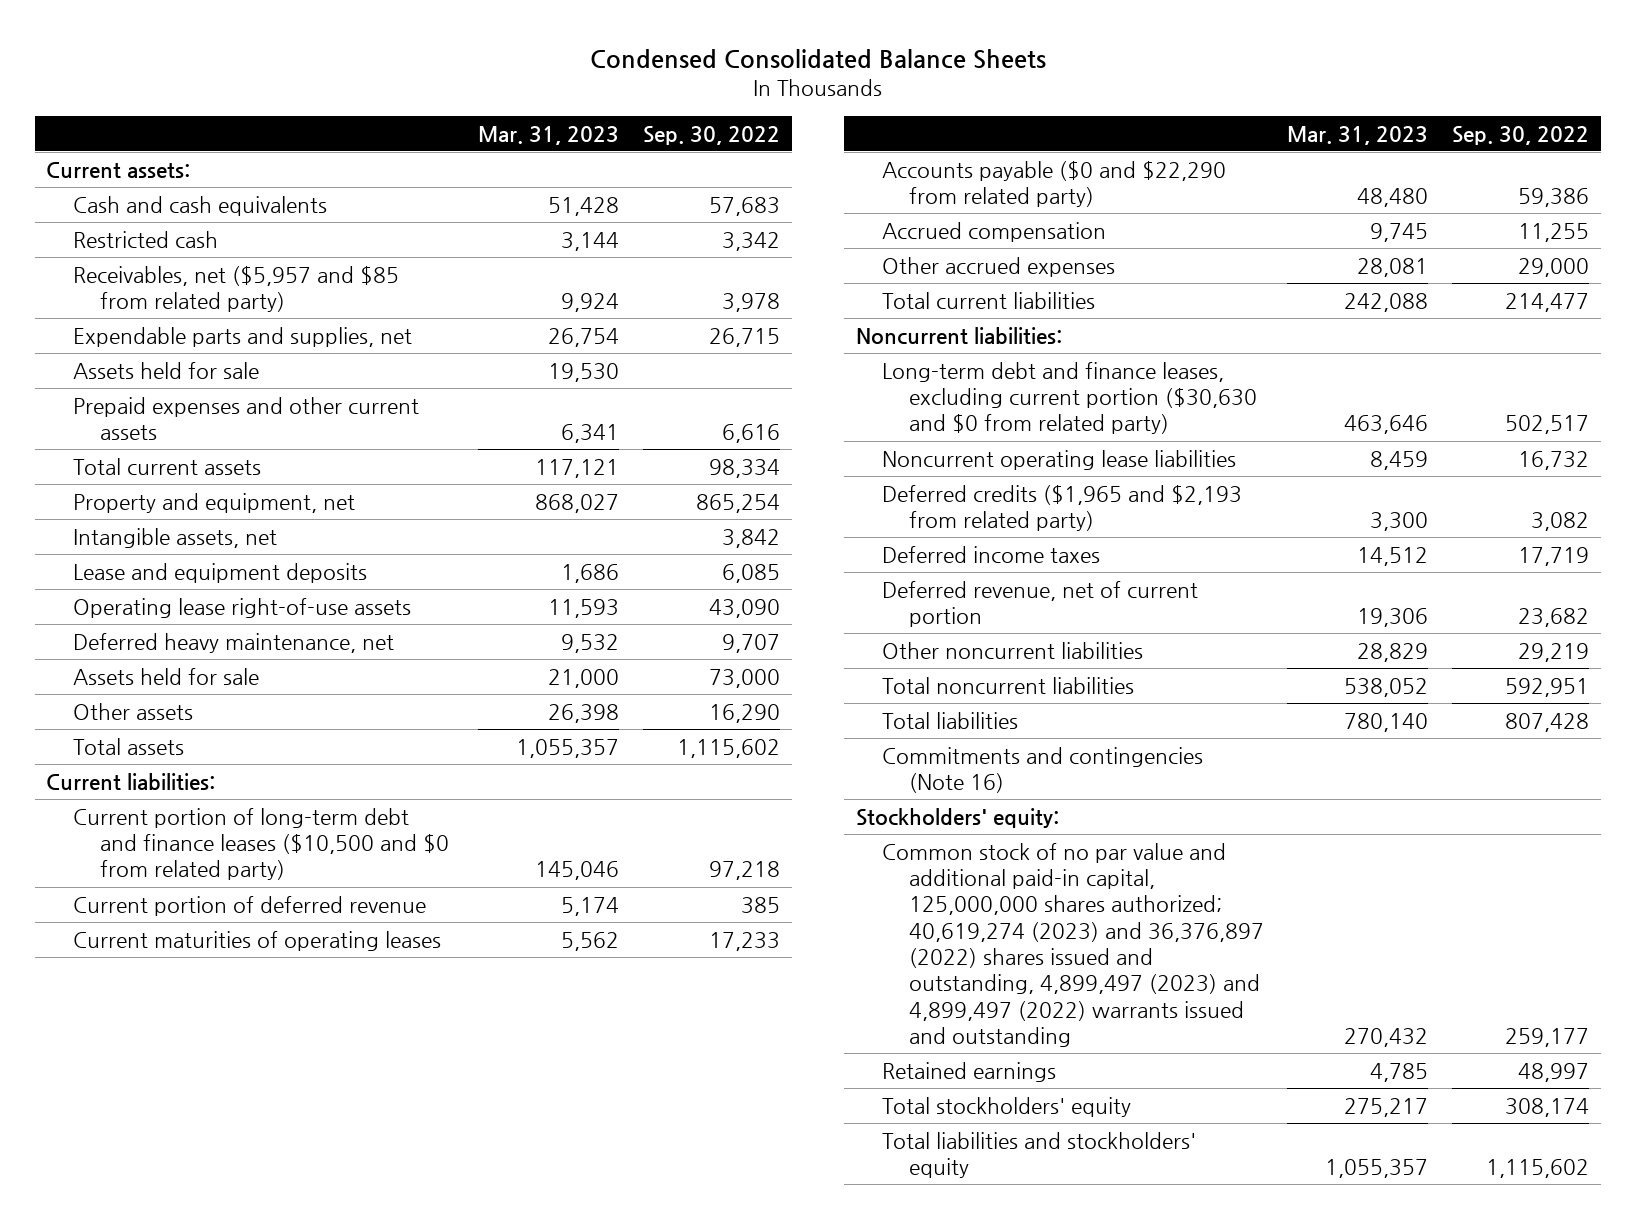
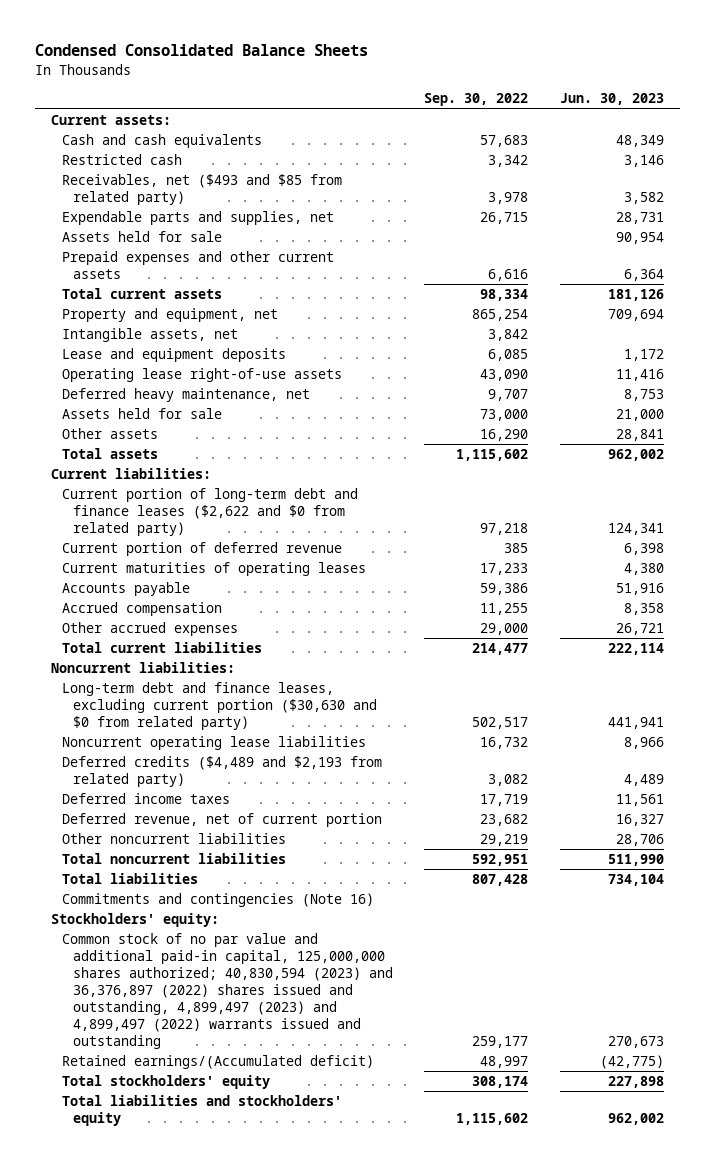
- | Mar. 31, 2023 | Sep. 30, 2022
+ | Sep. 30, 2022 | Jun. 30, 2023
- Receivables, net ($5,957 and $85 from related party) | 9,924 | 3,978
+ Receivables, net ($493 and $85 from related party) | 3,978 | 3,582
- Current portion of long-term debt and finance leases ($10,500 and $0 from related party) | 145,046 | 97,218
+ Current portion of long-term debt and finance leases ($2,622 and $0 from related party) | 97,218 | 124,341
- Accounts payable ($0 and $22,290 from related party) | 48,480 | 59,386
+ Accounts payable | 59,386 | 51,916
- Deferred credits ($1,965 and $2,193 from related party) | 3,300 | 3,082
+ Deferred credits ($4,489 and $2,193 from related party) | 3,082 | 4,489
- Common stock of no par value and additional paid-in capital, 125,000,000 shares authorized; 40,619,274 (2023) and 36,376,897 (2022) shares issued and outstanding, 4,899,497 (2023) and 4,899,497 (2022) warrants issued and outstanding | 270,432 | 259,177
- Retained earnings | 4,785 | 48,997
+ Common stock of no par value and additional paid-in capital, 125,000,000 shares authorized; 40,830,594 (2023) and 36,376,897 (2022) shares issued and outstanding, 4,899,497 (2023) and 4,899,497 (2022) warrants issued and outstanding | 259,177 | 270,673
+ Retained earnings/(Accumulated deficit) | 48,997 | (42,775)

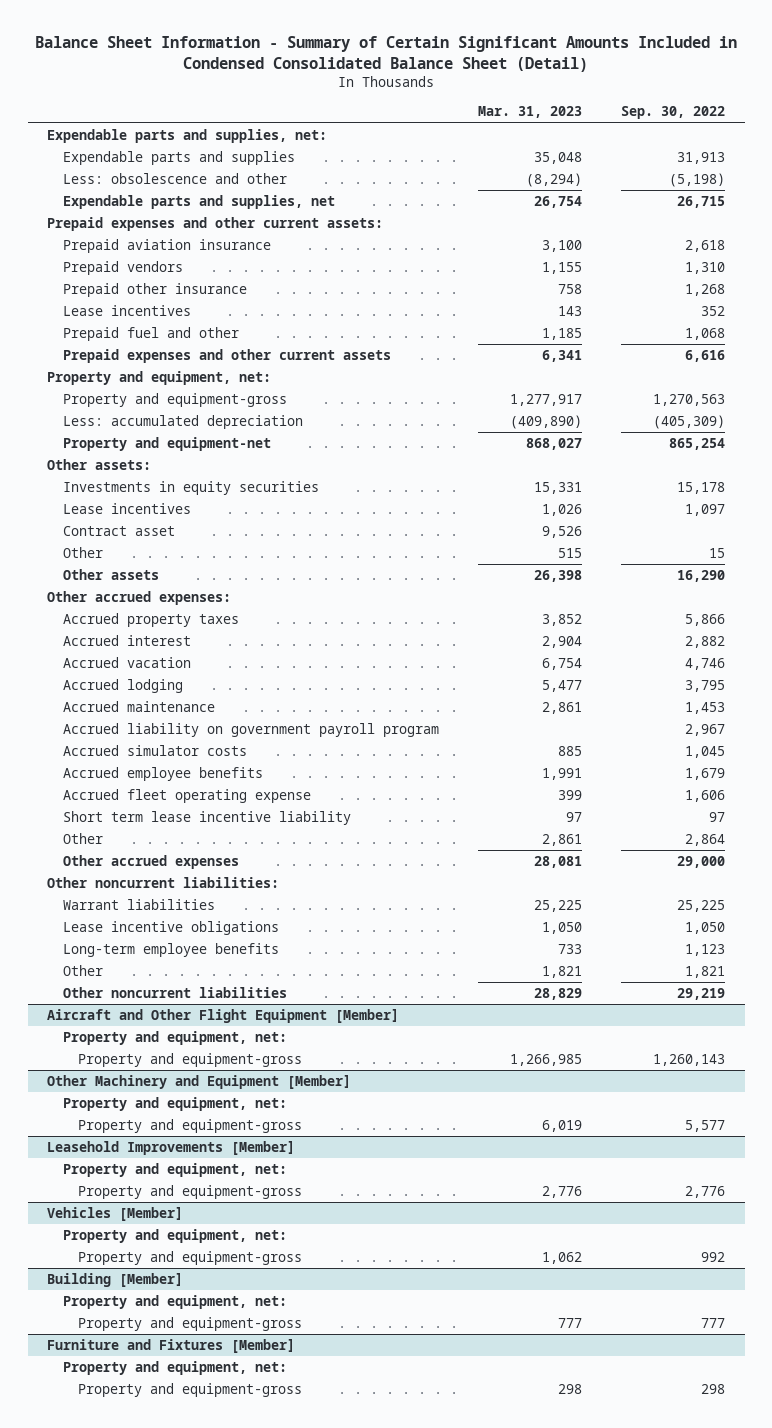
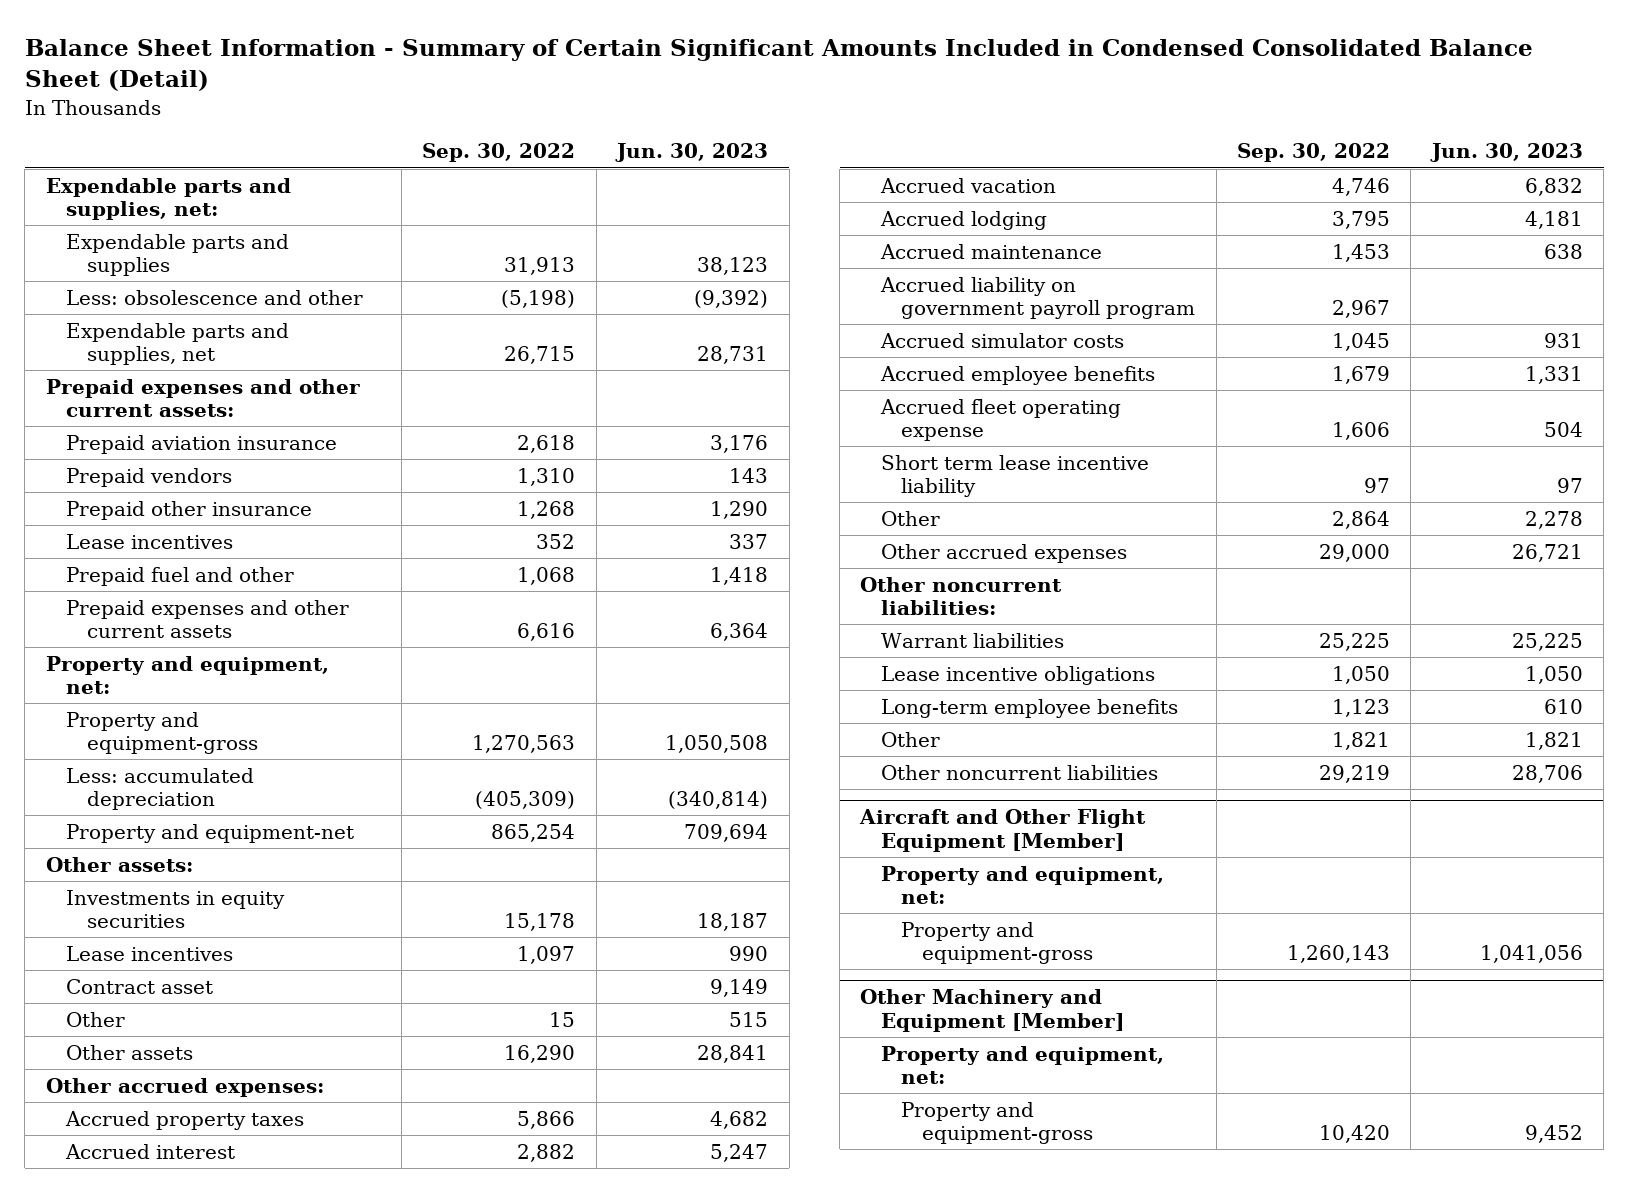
- | Mar. 31, 2023 | Sep. 30, 2022
+ | Sep. 30, 2022 | Jun. 30, 2023
@ Other Machinery and Equipment [Member]
- Property and equipment-gross | 6,019 | 5,577
- Leasehold Improvements [Member]
- Property and equipment, net:
- Property and equipment-gross | 2,776 | 2,776
- Vehicles [Member]
- Property and equipment, net:
- Property and equipment-gross | 1,062 | 992
- Building [Member]
- Property and equipment, net:
- Property and equipment-gross | 777 | 777
- Furniture and Fixtures [Member]
- Property and equipment, net:
- Property and equipment-gross | 298 | 298
@ Other Machinery and Equipment [Member]
+ Property and equipment-gross | 10,420 | 9,452

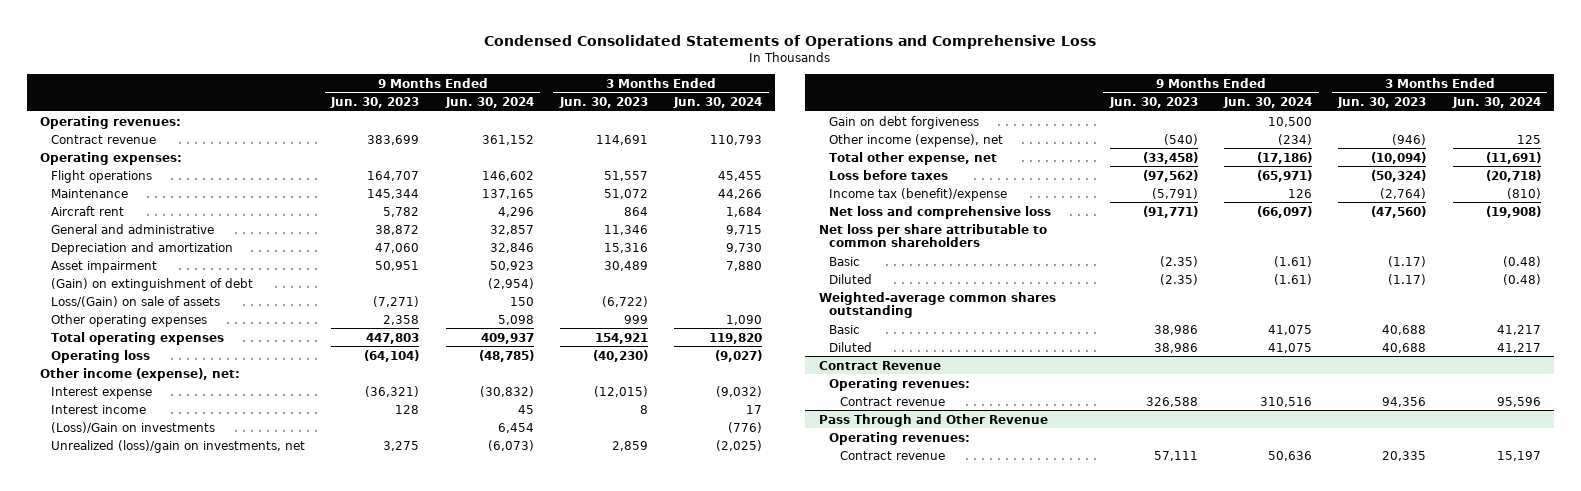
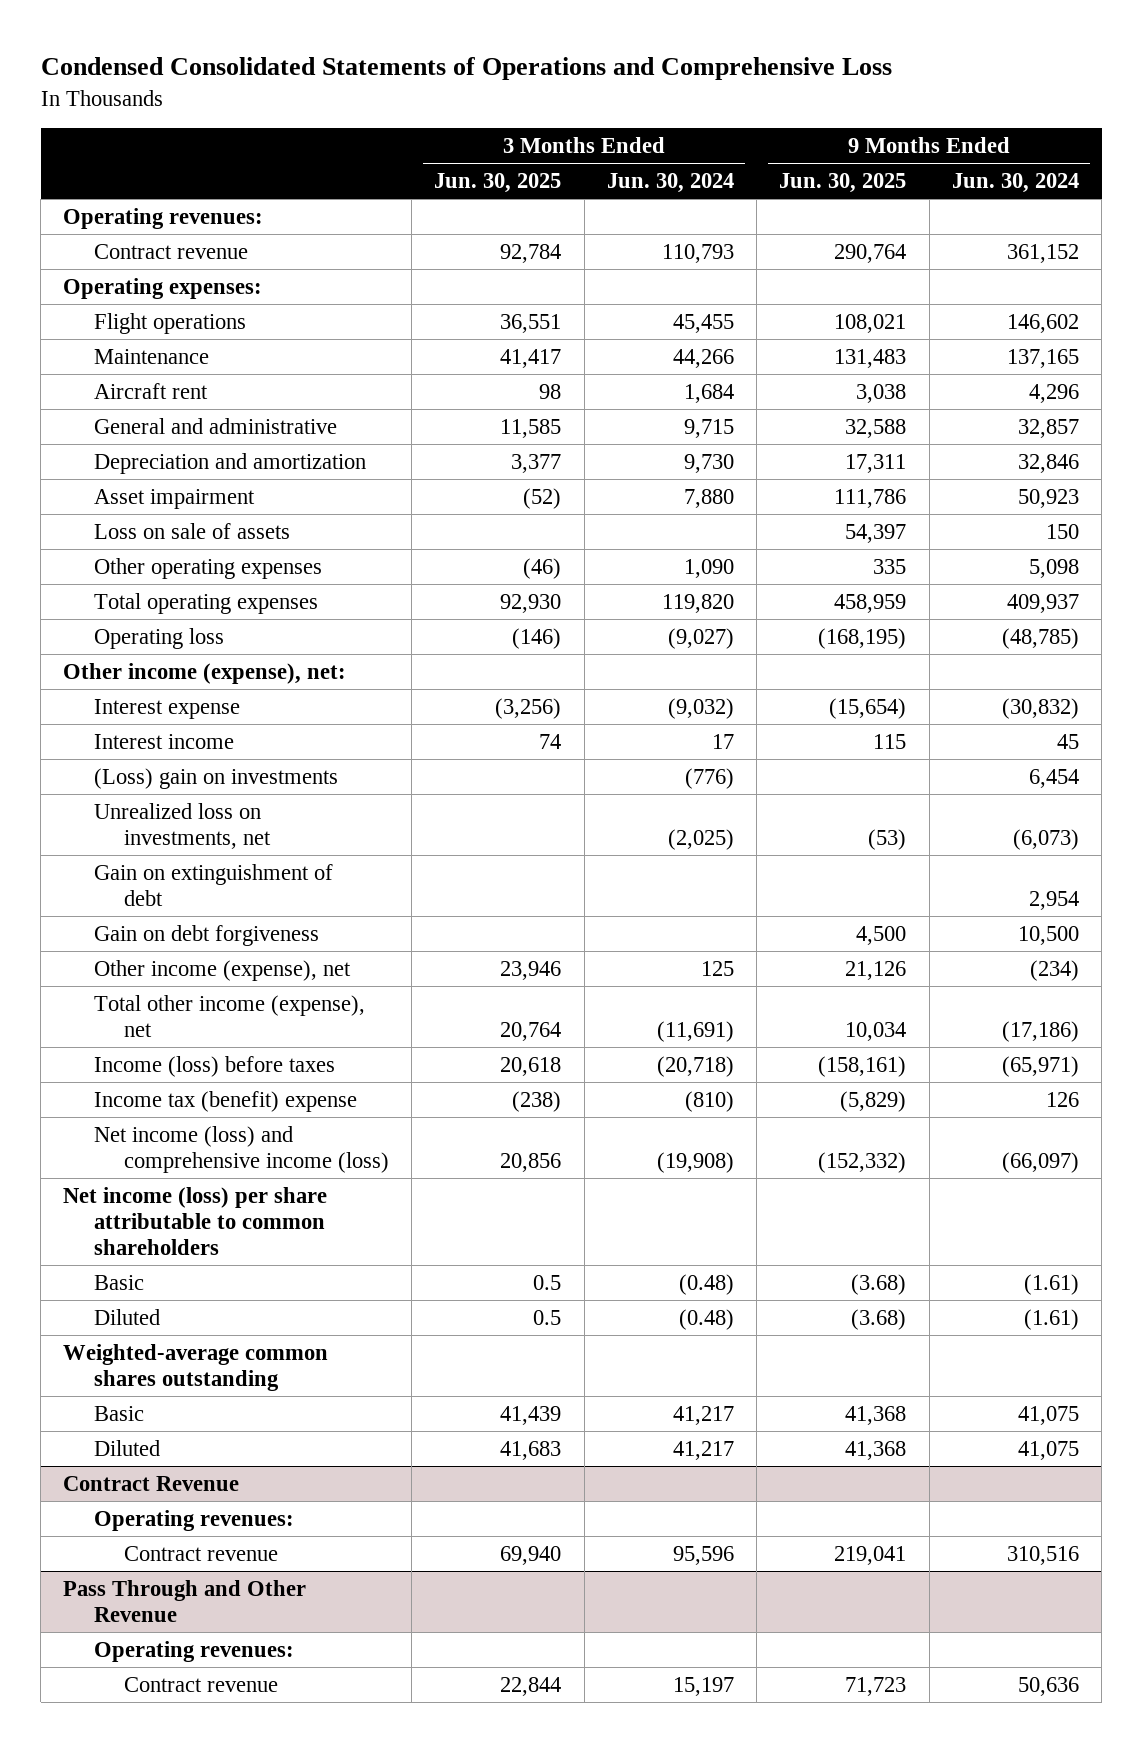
- | 9 Months Ended Jun. 30, 2023 | 9 Months Ended Jun. 30, 2024 | 3 Months Ended Jun. 30, 2023 | 3 Months Ended Jun. 30, 2024
+ | 3 Months Ended Jun. 30, 2025 | 3 Months Ended Jun. 30, 2024 | 9 Months Ended Jun. 30, 2025 | 9 Months Ended Jun. 30, 2024
- (Gain) on extinguishment of debt | | (2,954) | |
- Loss/(Gain) on sale of assets | (7,271) | 150 | (6,722) |
+ Loss on sale of assets | | | 54,397 | 150
- (Loss)/Gain on investments | | 6,454 | | (776)
- Unrealized (loss)/gain on investments, net | 3,275 | (6,073) | 2,859 | (2,025)
+ (Loss) gain on investments | | (776) | | 6,454
+ Unrealized loss on investments, net | | (2,025) | (53) | (6,073)
+ Gain on extinguishment of debt | | | | 2,954
- Total other expense, net | (33,458) | (17,186) | (10,094) | (11,691)
- Loss before taxes | (97,562) | (65,971) | (50,324) | (20,718)
- Income tax (benefit)/expense | (5,791) | 126 | (2,764) | (810)
- Net loss and comprehensive loss | (91,771) | (66,097) | (47,560) | (19,908)
- Net loss per share attributable to common shareholders
+ Total other income (expense), net | 20,764 | (11,691) | 10,034 | (17,186)
+ Income (loss) before taxes | 20,618 | (20,718) | (158,161) | (65,971)
+ Income tax (benefit) expense | (238) | (810) | (5,829) | 126
+ Net income (loss) and comprehensive income (loss) | 20,856 | (19,908) | (152,332) | (66,097)
+ Net income (loss) per share attributable to common shareholders

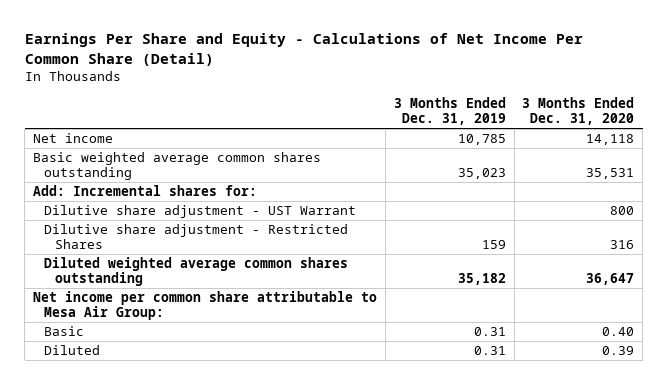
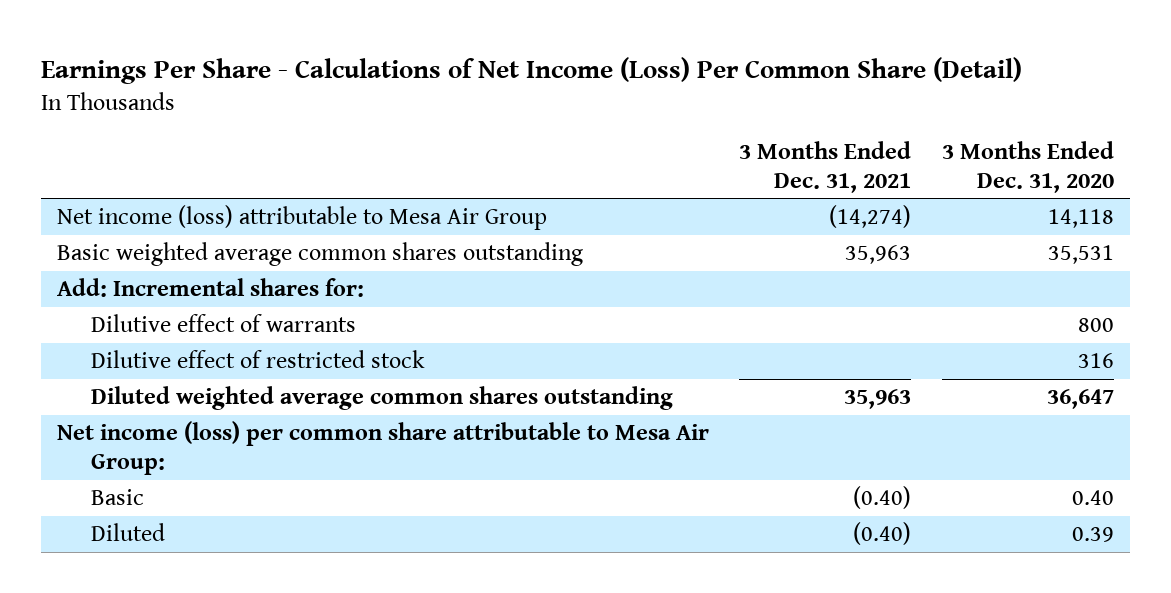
- Earnings Per Share and Equity - Calculations of Net Income Per Common Share (Detail)
+ Earnings Per Share - Calculations of Net Income (Loss) Per Common Share (Detail)
- | 3 Months Ended Dec. 31, 2019 | 3 Months Ended Dec. 31, 2020
+ | 3 Months Ended Dec. 31, 2021 | 3 Months Ended Dec. 31, 2020
- Net income | 10,785 | 14,118
+ Net income (loss) attributable to Mesa Air Group | (14,274) | 14,118
- Dilutive share adjustment - UST Warrant | | 800
- Dilutive share adjustment - Restricted Shares | 159 | 316
+ Dilutive effect of warrants | | 800
+ Dilutive effect of restricted stock | | 316
- Net income per common share attributable to Mesa Air Group:
+ Net income (loss) per common share attributable to Mesa Air Group:

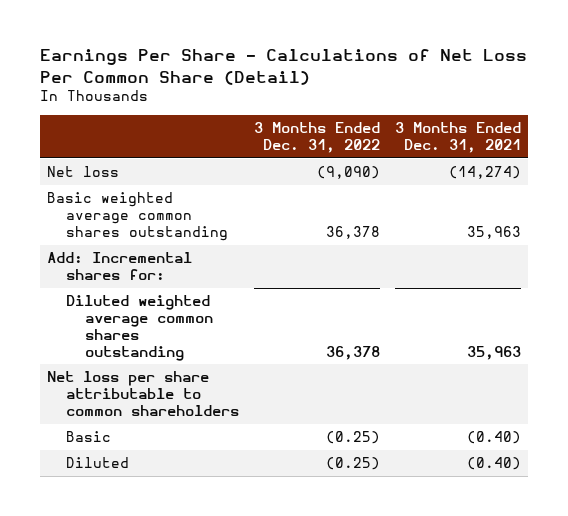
- Earnings Per Share - Calculations of Net Income (Loss) Per Common Share (Detail)
+ Earnings Per Share - Calculations of Net Loss Per Common Share (Detail)
- | 3 Months Ended Dec. 31, 2021 | 3 Months Ended Dec. 31, 2020
+ | 3 Months Ended Dec. 31, 2022 | 3 Months Ended Dec. 31, 2021
- Net income (loss) attributable to Mesa Air Group | (14,274) | 14,118
+ Net loss | (9,090) | (14,274)
- Dilutive effect of warrants | | 800
- Dilutive effect of restricted stock | | 316
- Net income (loss) per common share attributable to Mesa Air Group:
+ Net loss per share attributable to common shareholders

